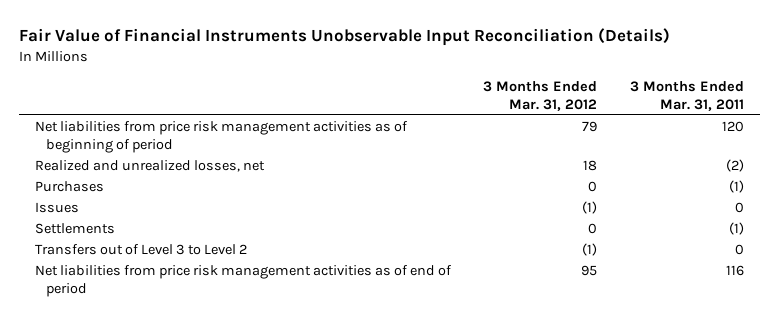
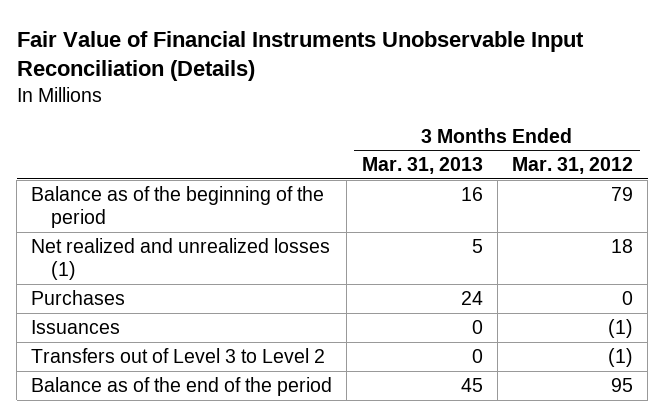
- | 3 Months Ended Mar. 31, 2012 | 3 Months Ended Mar. 31, 2011
+ | 3 Months Ended Mar. 31, 2013 | 3 Months Ended Mar. 31, 2012
- Net liabilities from price risk management activities as of beginning of period | 79 | 120
- Realized and unrealized losses, net | 18 | (2)
+ Balance as of the beginning of the period | 16 | 79
+ Net realized and unrealized losses (1) | 5 | 18
- Issues | (1) | 0
- Settlements | 0 | (1)
+ Issuances | 0 | (1)
- Net liabilities from price risk management activities as of end of period | 95 | 116
+ Balance as of the end of the period | 45 | 95

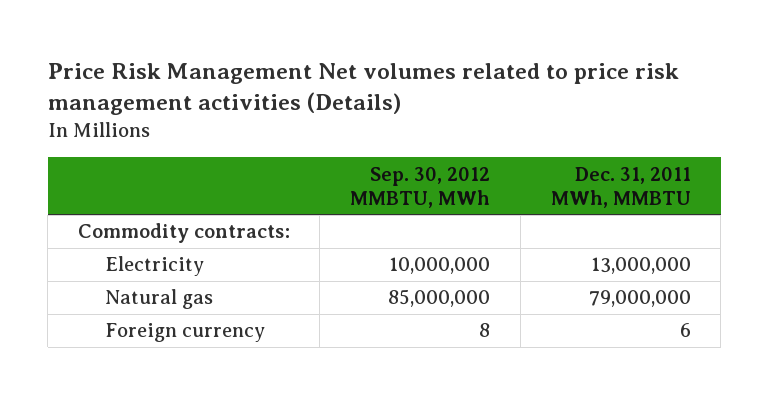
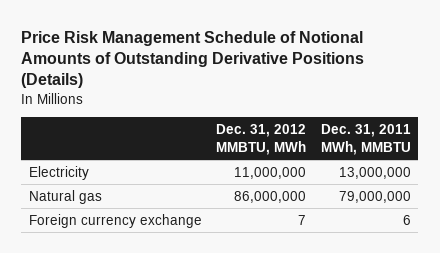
- Price Risk Management Net volumes related to price risk management activities (Details)
+ Price Risk Management Schedule of Notional Amounts of Outstanding Derivative Positions (Details)
- | Sep. 30, 2012 MMBTU, MWh | Dec. 31, 2011 MWh, MMBTU
+ | Dec. 31, 2012 MMBTU, MWh | Dec. 31, 2011 MWh, MMBTU
- Commodity contracts:
- Foreign currency | 8 | 6
+ Foreign currency exchange | 7 | 6

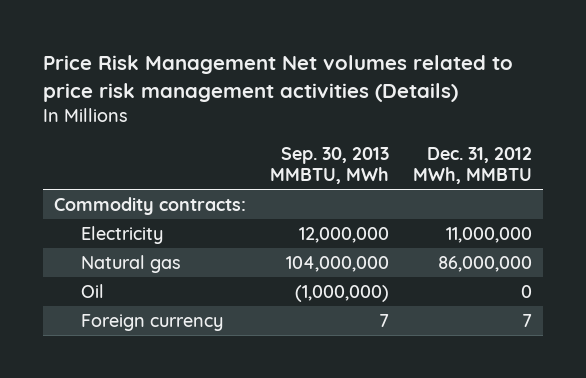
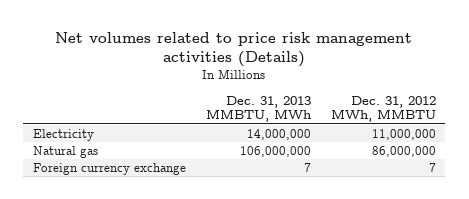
- Price Risk Management Net volumes related to price risk management activities (Details)
+ Net volumes related to price risk management activities (Details)
- | Sep. 30, 2013 MMBTU, MWh | Dec. 31, 2012 MWh, MMBTU
+ | Dec. 31, 2013 MMBTU, MWh | Dec. 31, 2012 MWh, MMBTU
- Commodity contracts:
- Oil | (1,000,000) | 0
- Foreign currency | 7 | 7
+ Foreign currency exchange | 7 | 7

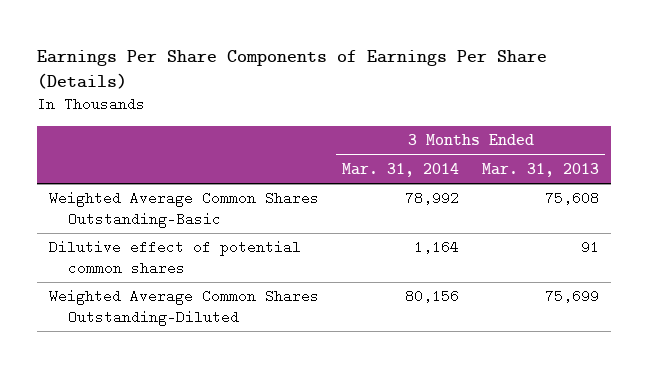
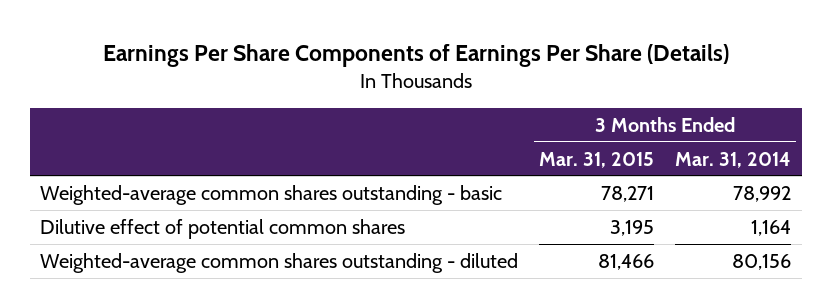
- | 3 Months Ended Mar. 31, 2014 | 3 Months Ended Mar. 31, 2013
+ | 3 Months Ended Mar. 31, 2015 | 3 Months Ended Mar. 31, 2014
- Weighted Average Common Shares Outstanding-Basic | 78,992 | 75,608
+ Weighted-average common shares outstanding - basic | 78,271 | 78,992
- Weighted Average Common Shares Outstanding-Diluted | 80,156 | 75,699
+ Weighted-average common shares outstanding - diluted | 81,466 | 80,156

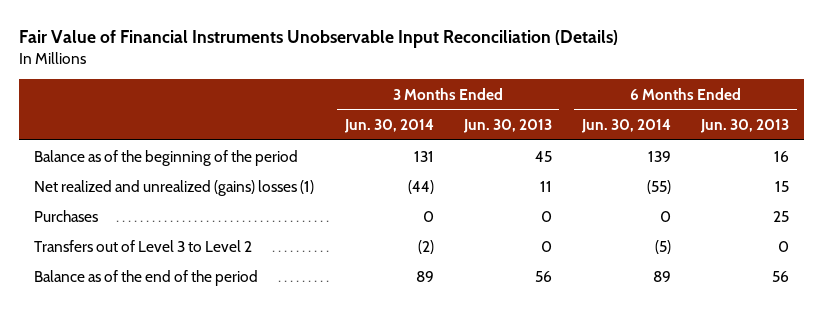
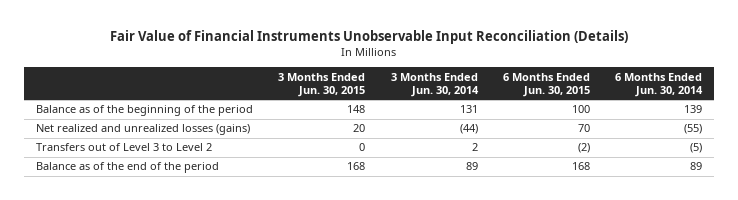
- | 3 Months Ended Jun. 30, 2014 | 3 Months Ended Jun. 30, 2013 | 6 Months Ended Jun. 30, 2014 | 6 Months Ended Jun. 30, 2013
+ | 3 Months Ended Jun. 30, 2015 | 3 Months Ended Jun. 30, 2014 | 6 Months Ended Jun. 30, 2015 | 6 Months Ended Jun. 30, 2014
- Net realized and unrealized (gains) losses (1) | (44) | 11 | (55) | 15
- Purchases | 0 | 0 | 0 | 25
- Transfers out of Level 3 to Level 2 | (2) | 0 | (5) | 0
+ Net realized and unrealized losses (gains) | 20 | (44) | 70 | (55)
+ Transfers out of Level 3 to Level 2 | 0 | 2 | (2) | (5)

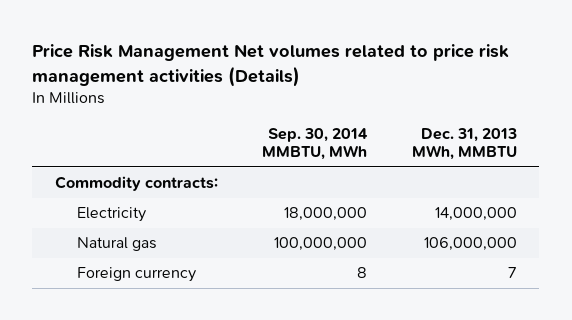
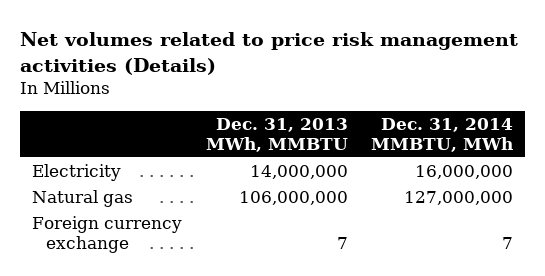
- Price Risk Management Net volumes related to price risk management activities (Details)
+ Net volumes related to price risk management activities (Details)
- | Sep. 30, 2014 MMBTU, MWh | Dec. 31, 2013 MWh, MMBTU
+ | Dec. 31, 2013 MWh, MMBTU | Dec. 31, 2014 MMBTU, MWh
- Commodity contracts:
- Foreign currency | 8 | 7
+ Foreign currency exchange | 7 | 7

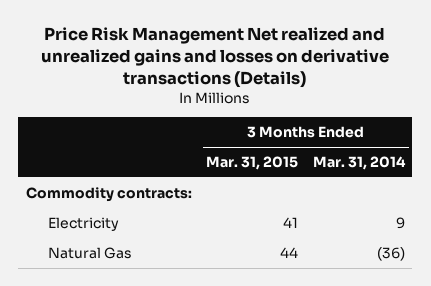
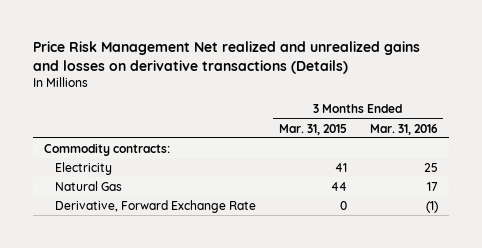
- | 3 Months Ended Mar. 31, 2015 | 3 Months Ended Mar. 31, 2014
+ | 3 Months Ended Mar. 31, 2015 | 3 Months Ended Mar. 31, 2016
+ Derivative, Forward Exchange Rate | 0 | (1)

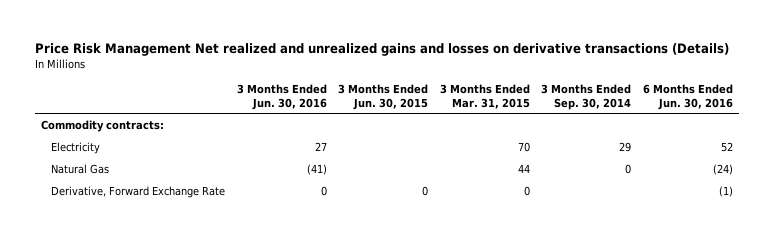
- | 3 Months Ended Mar. 31, 2015 | 3 Months Ended Mar. 31, 2016
+ | 3 Months Ended Jun. 30, 2016 | 3 Months Ended Jun. 30, 2015 | 3 Months Ended Mar. 31, 2015 | 3 Months Ended Sep. 30, 2014 | 6 Months Ended Jun. 30, 2016
- Electricity | 41 | 25
+ Electricity | 27 | | 70 | 29 | 52

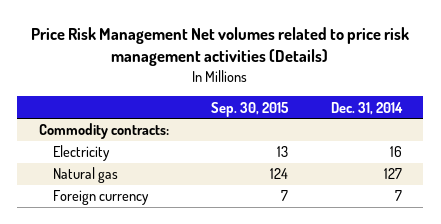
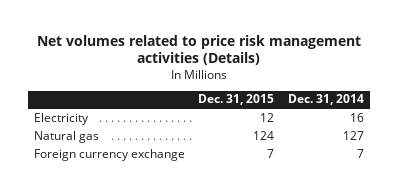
- Price Risk Management Net volumes related to price risk management activities (Details)
+ Net volumes related to price risk management activities (Details)
- | Sep. 30, 2015 | Dec. 31, 2014
+ | Dec. 31, 2015 | Dec. 31, 2014
- Commodity contracts:
- Foreign currency | 7 | 7
+ Foreign currency exchange | 7 | 7

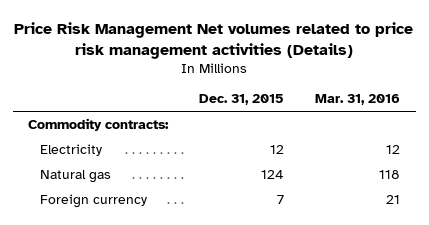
- Net volumes related to price risk management activities (Details)
+ Price Risk Management Net volumes related to price risk management activities (Details)
- | Dec. 31, 2015 | Dec. 31, 2014
+ | Dec. 31, 2015 | Mar. 31, 2016
+ Commodity contracts:
- Foreign currency exchange | 7 | 7
+ Foreign currency | 7 | 21

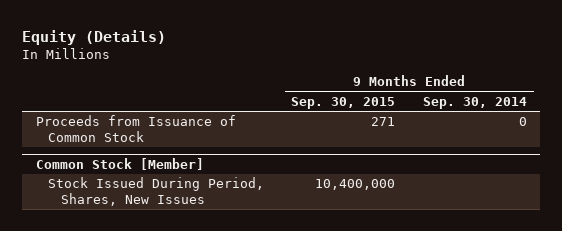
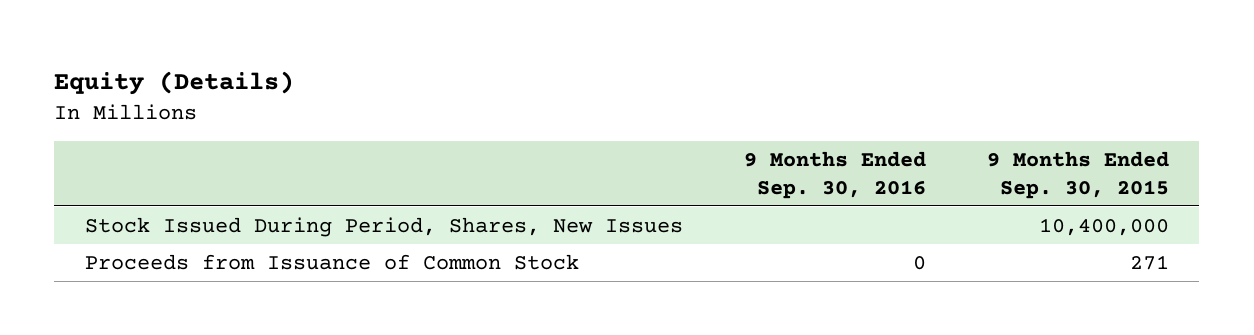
- | 9 Months Ended Sep. 30, 2015 | 9 Months Ended Sep. 30, 2014
+ | 9 Months Ended Sep. 30, 2016 | 9 Months Ended Sep. 30, 2015
- Common Stock [Member]
moved down: Proceeds from Issuance of Common Stock | 0 | 271

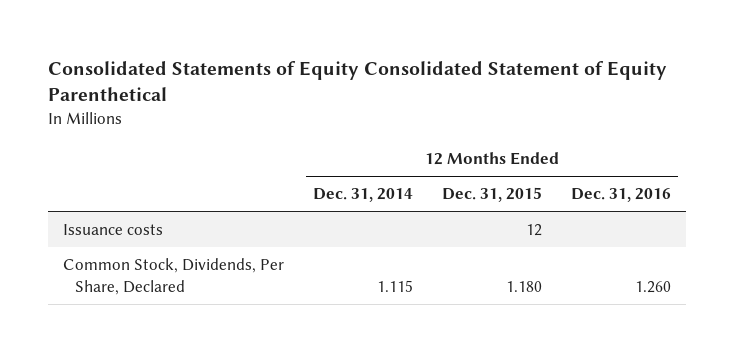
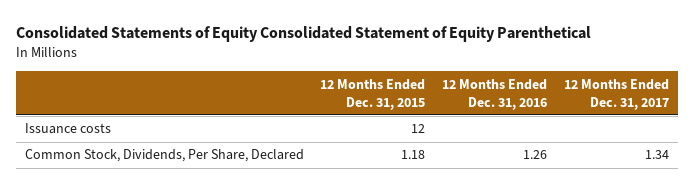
- | 12 Months Ended Dec. 31, 2014 | 12 Months Ended Dec. 31, 2015 | 12 Months Ended Dec. 31, 2016
+ | 12 Months Ended Dec. 31, 2015 | 12 Months Ended Dec. 31, 2016 | 12 Months Ended Dec. 31, 2017
- Common Stock, Dividends, Per Share, Declared | 1.115 | 1.180 | 1.260
+ Common Stock, Dividends, Per Share, Declared | 1.18 | 1.26 | 1.34

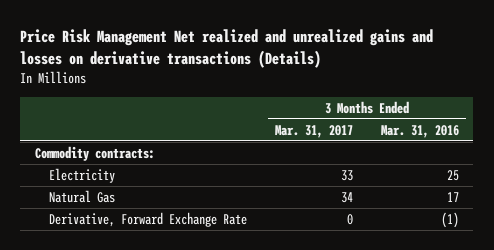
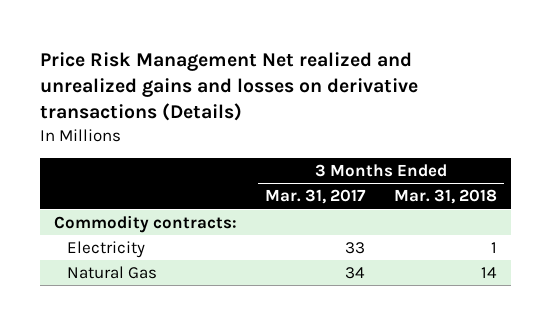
- | 3 Months Ended Mar. 31, 2017 | 3 Months Ended Mar. 31, 2016
+ | 3 Months Ended Mar. 31, 2017 | 3 Months Ended Mar. 31, 2018
- Derivative, Forward Exchange Rate | 0 | (1)

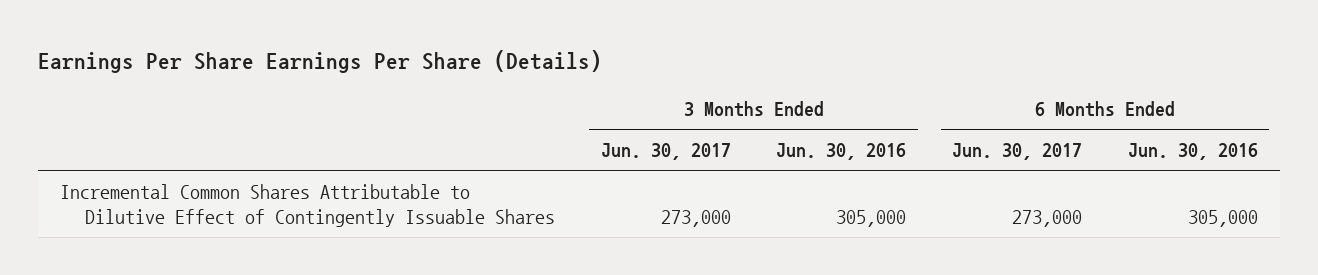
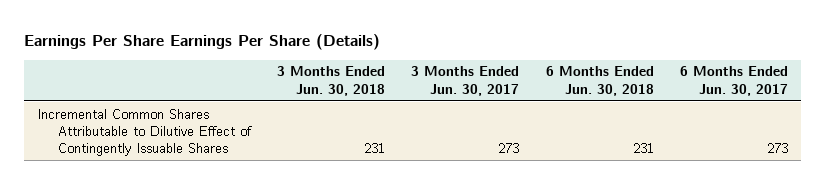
- | 3 Months Ended Jun. 30, 2017 | 3 Months Ended Jun. 30, 2016 | 6 Months Ended Jun. 30, 2017 | 6 Months Ended Jun. 30, 2016
+ | 3 Months Ended Jun. 30, 2018 | 3 Months Ended Jun. 30, 2017 | 6 Months Ended Jun. 30, 2018 | 6 Months Ended Jun. 30, 2017
- Incremental Common Shares Attributable to Dilutive Effect of Contingently Issuable Shares | 273,000 | 305,000 | 273,000 | 305,000
+ Incremental Common Shares Attributable to Dilutive Effect of Contingently Issuable Shares | 231 | 273 | 231 | 273

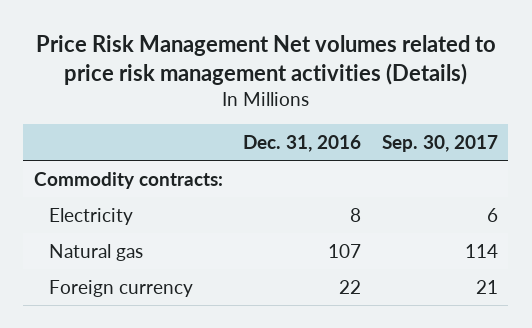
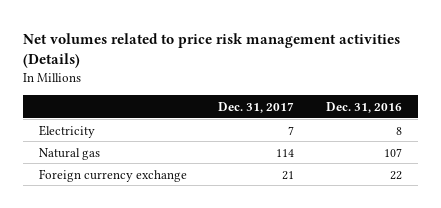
- Price Risk Management Net volumes related to price risk management activities (Details)
+ Net volumes related to price risk management activities (Details)
- | Dec. 31, 2016 | Sep. 30, 2017
+ | Dec. 31, 2017 | Dec. 31, 2016
- Commodity contracts:
- Foreign currency | 22 | 21
+ Foreign currency exchange | 21 | 22

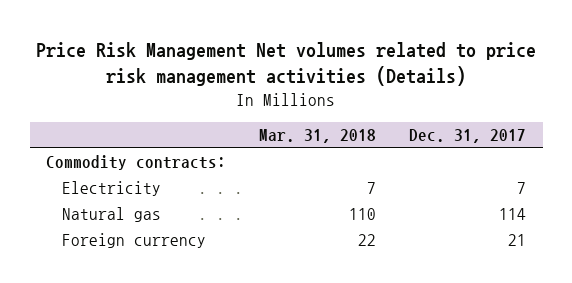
- Net volumes related to price risk management activities (Details)
+ Price Risk Management Net volumes related to price risk management activities (Details)
- | Dec. 31, 2017 | Dec. 31, 2016
+ | Mar. 31, 2018 | Dec. 31, 2017
+ Commodity contracts:
- Foreign currency exchange | 21 | 22
+ Foreign currency | 22 | 21

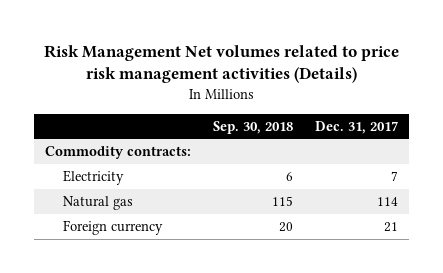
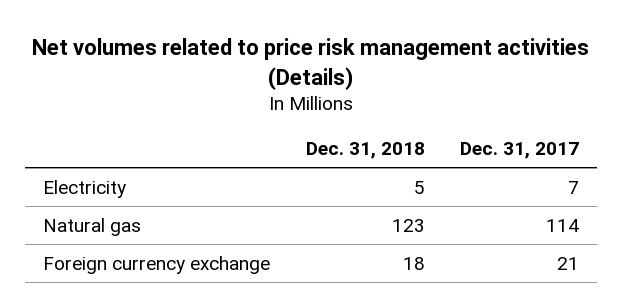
- Risk Management Net volumes related to price risk management activities (Details)
+ Net volumes related to price risk management activities (Details)
- | Sep. 30, 2018 | Dec. 31, 2017
+ | Dec. 31, 2018 | Dec. 31, 2017
- Commodity contracts:
- Foreign currency | 20 | 21
+ Foreign currency exchange | 18 | 21

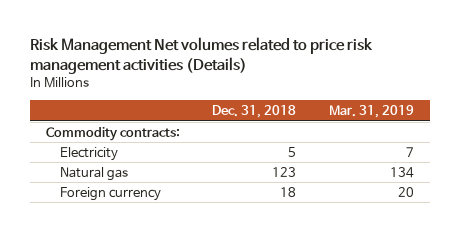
- Net volumes related to price risk management activities (Details)
+ Risk Management Net volumes related to price risk management activities (Details)
- | Dec. 31, 2018 | Dec. 31, 2017
+ | Dec. 31, 2018 | Mar. 31, 2019
+ Commodity contracts:
- Foreign currency exchange | 18 | 21
+ Foreign currency | 18 | 20

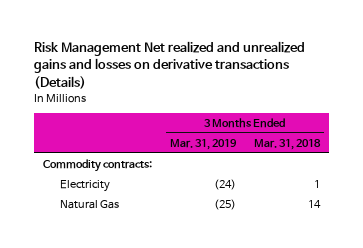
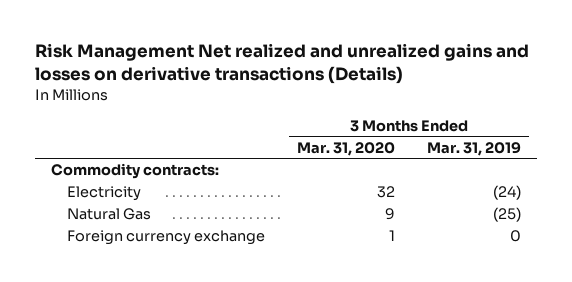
- | 3 Months Ended Mar. 31, 2019 | 3 Months Ended Mar. 31, 2018
+ | 3 Months Ended Mar. 31, 2020 | 3 Months Ended Mar. 31, 2019
+ Foreign currency exchange | 1 | 0

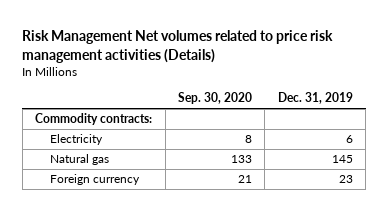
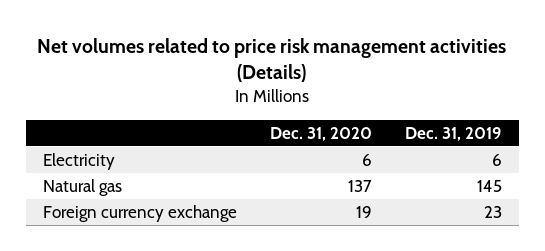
- Risk Management Net volumes related to price risk management activities (Details)
+ Net volumes related to price risk management activities (Details)
- | Sep. 30, 2020 | Dec. 31, 2019
+ | Dec. 31, 2020 | Dec. 31, 2019
- Commodity contracts:
- Foreign currency | 21 | 23
+ Foreign currency exchange | 19 | 23

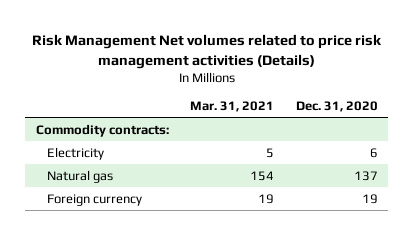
- Net volumes related to price risk management activities (Details)
+ Risk Management Net volumes related to price risk management activities (Details)
- | Dec. 31, 2020 | Dec. 31, 2019
+ | Mar. 31, 2021 | Dec. 31, 2020
+ Commodity contracts:
- Foreign currency exchange | 19 | 23
+ Foreign currency | 19 | 19

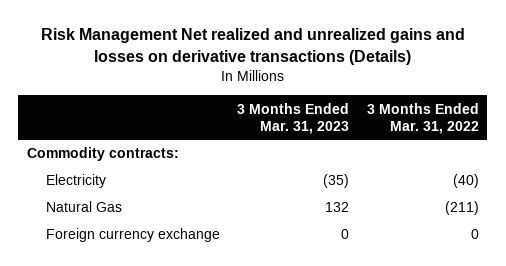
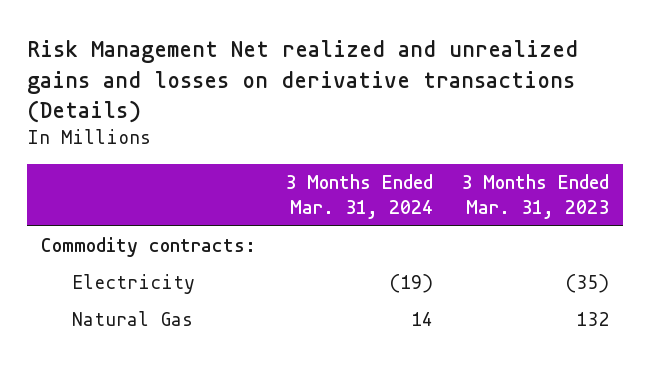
- | 3 Months Ended Mar. 31, 2023 | 3 Months Ended Mar. 31, 2022
+ | 3 Months Ended Mar. 31, 2024 | 3 Months Ended Mar. 31, 2023
- Foreign currency exchange | 0 | 0

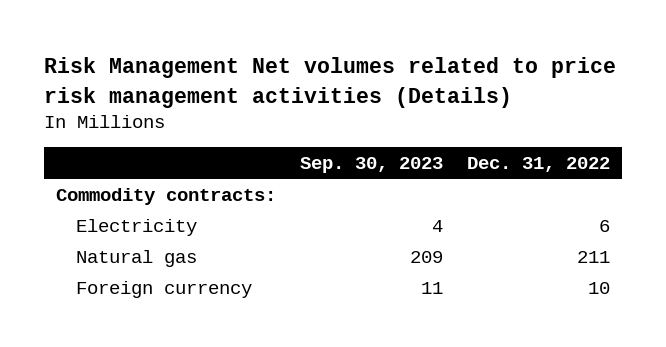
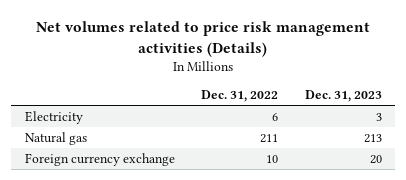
- Risk Management Net volumes related to price risk management activities (Details)
+ Net volumes related to price risk management activities (Details)
- | Sep. 30, 2023 | Dec. 31, 2022
+ | Dec. 31, 2022 | Dec. 31, 2023
- Commodity contracts:
- Foreign currency | 11 | 10
+ Foreign currency exchange | 10 | 20

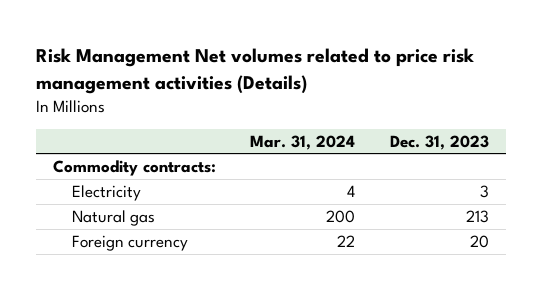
- Net volumes related to price risk management activities (Details)
+ Risk Management Net volumes related to price risk management activities (Details)
- | Dec. 31, 2022 | Dec. 31, 2023
+ | Mar. 31, 2024 | Dec. 31, 2023
+ Commodity contracts:
- Foreign currency exchange | 10 | 20
+ Foreign currency | 22 | 20

